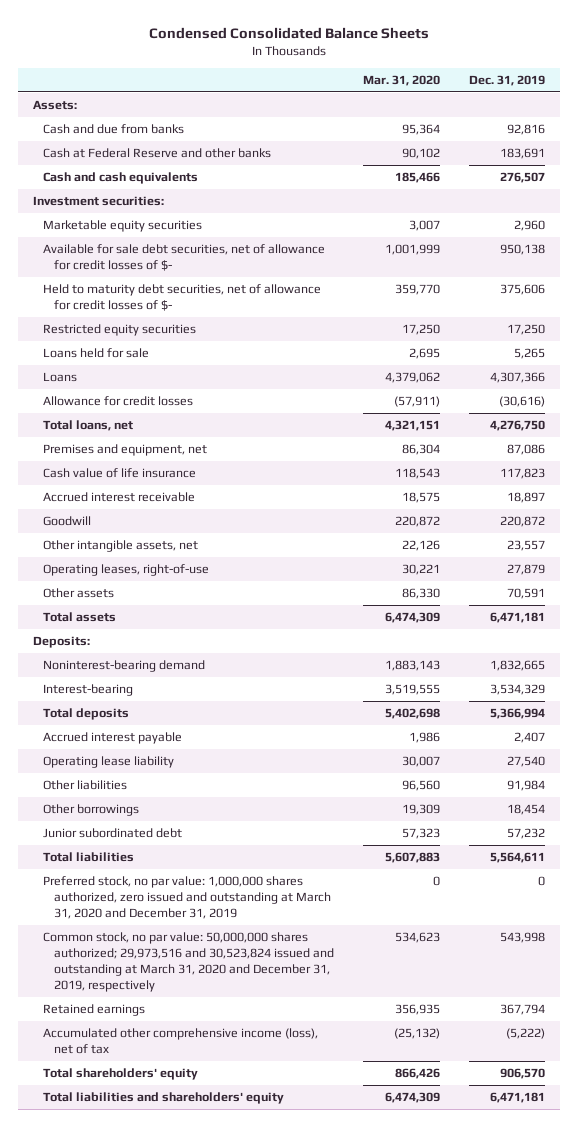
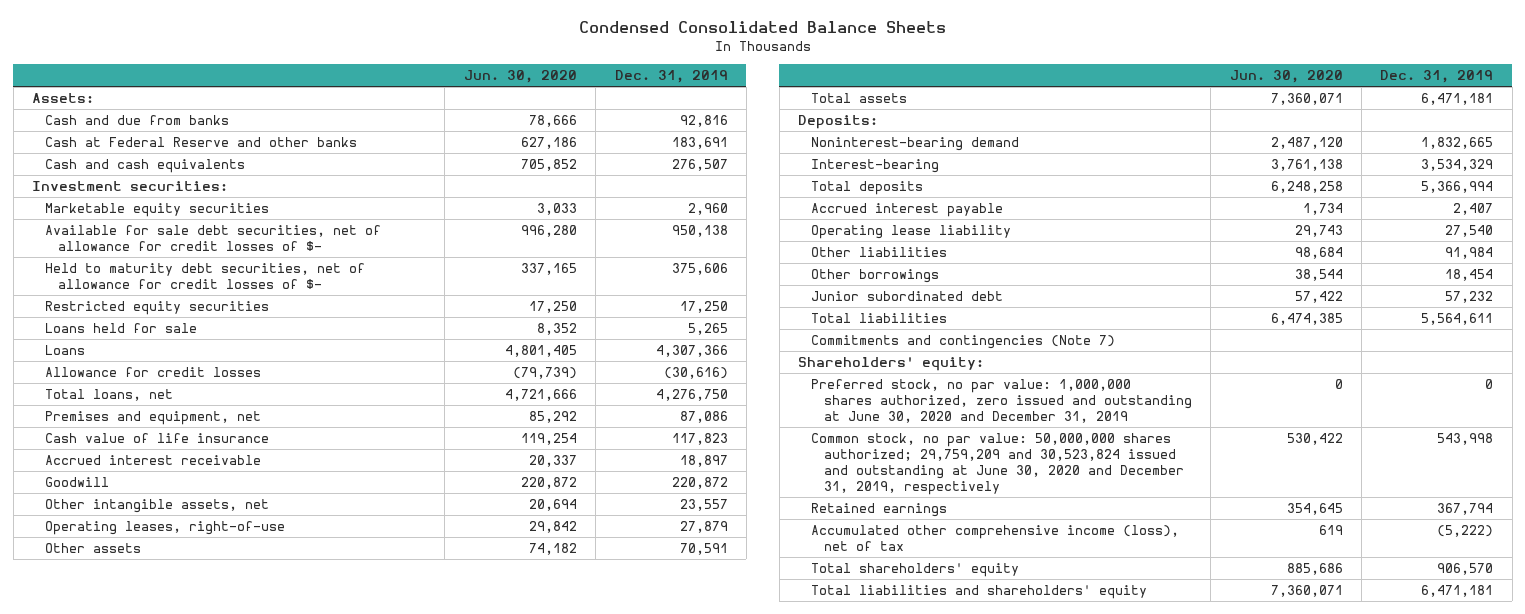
- | Mar. 31, 2020 | Dec. 31, 2019
+ | Jun. 30, 2020 | Dec. 31, 2019
- Preferred stock, no par value: 1,000,000 shares authorized, zero issued and outstanding at March 31, 2020 and December 31, 2019 | 0 | 0
- Common stock, no par value: 50,000,000 shares authorized; 29,973,516 and 30,523,824 issued and outstanding at March 31, 2020 and December 31, 2019, respectively | 534,623 | 543,998
+ Commitments and contingencies (Note 7)
+ Shareholders' equity:
+ Preferred stock, no par value: 1,000,000 shares authorized, zero issued and outstanding at June 30, 2020 and December 31, 2019 | 0 | 0
+ Common stock, no par value: 50,000,000 shares authorized; 29,759,209 and 30,523,824 issued and outstanding at June 30, 2020 and December 31, 2019, respectively | 530,422 | 543,998

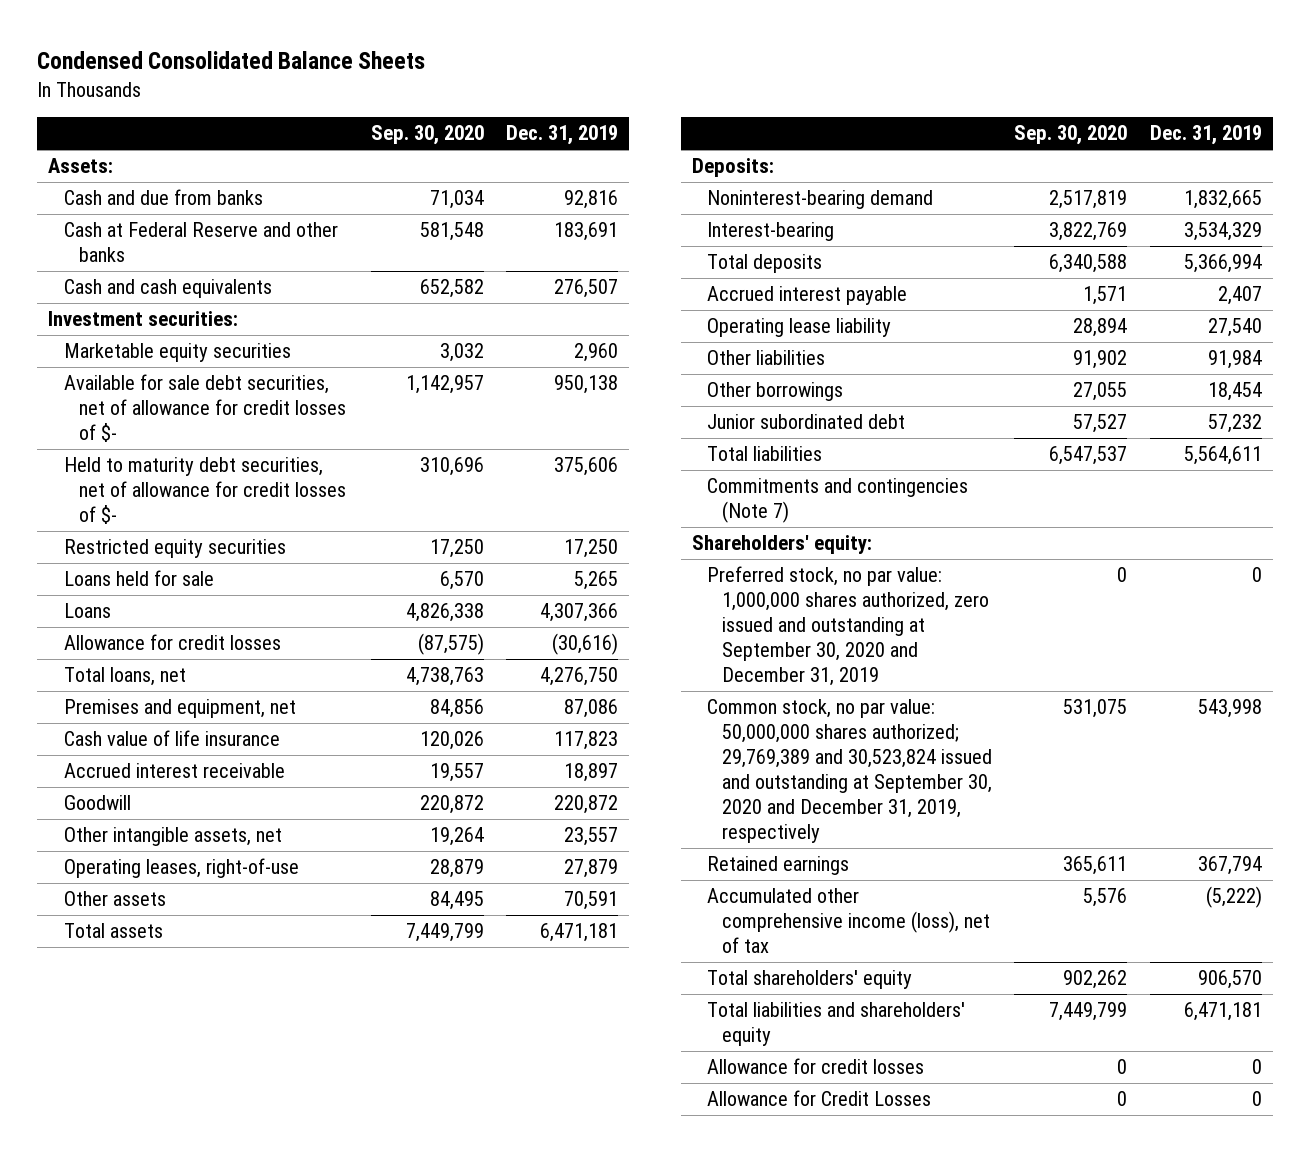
- | Jun. 30, 2020 | Dec. 31, 2019
+ | Sep. 30, 2020 | Dec. 31, 2019
- Preferred stock, no par value: 1,000,000 shares authorized, zero issued and outstanding at June 30, 2020 and December 31, 2019 | 0 | 0
- Common stock, no par value: 50,000,000 shares authorized; 29,759,209 and 30,523,824 issued and outstanding at June 30, 2020 and December 31, 2019, respectively | 530,422 | 543,998
+ Preferred stock, no par value: 1,000,000 shares authorized, zero issued and outstanding at September 30, 2020 and December 31, 2019 | 0 | 0
+ Common stock, no par value: 50,000,000 shares authorized; 29,769,389 and 30,523,824 issued and outstanding at September 30, 2020 and December 31, 2019, respectively | 531,075 | 543,998
+ Allowance for credit losses | 0 | 0
+ Allowance for Credit Losses | 0 | 0

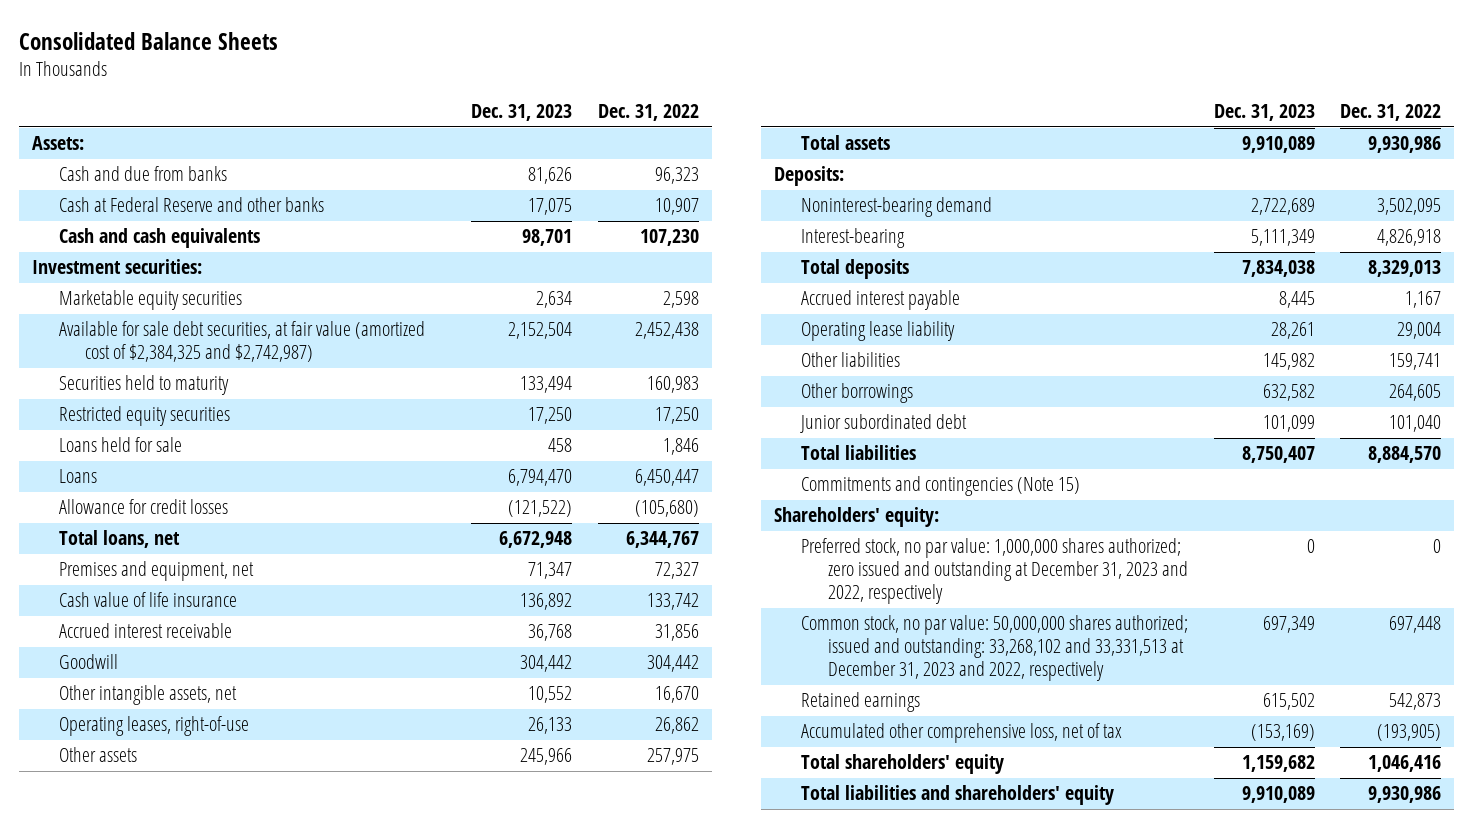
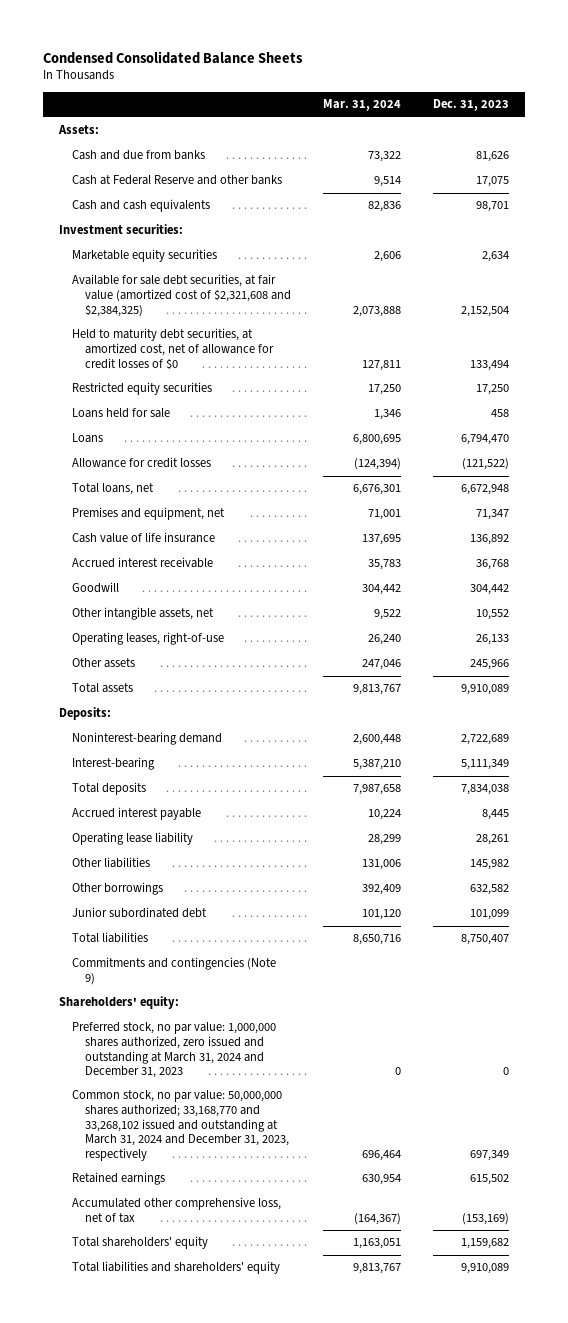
- Consolidated Balance Sheets
+ Condensed Consolidated Balance Sheets
- | Dec. 31, 2023 | Dec. 31, 2022
+ | Mar. 31, 2024 | Dec. 31, 2023
- Available for sale debt securities, at fair value (amortized cost of $2,384,325 and $2,742,987) | 2,152,504 | 2,452,438
- Securities held to maturity | 133,494 | 160,983
+ Available for sale debt securities, at fair value (amortized cost of $2,321,608 and $2,384,325) | 2,073,888 | 2,152,504
+ Held to maturity debt securities, at amortized cost, net of allowance for credit losses of $0 | 127,811 | 133,494
- Commitments and contingencies (Note 15)
+ Commitments and contingencies (Note 9)
- Preferred stock, no par value: 1,000,000 shares authorized; zero issued and outstanding at December 31, 2023 and 2022, respectively | 0 | 0
- Common stock, no par value: 50,000,000 shares authorized; issued and outstanding: 33,268,102 and 33,331,513 at December 31, 2023 and 2022, respectively | 697,349 | 697,448
+ Preferred stock, no par value: 1,000,000 shares authorized, zero issued and outstanding at March 31, 2024 and December 31, 2023 | 0 | 0
+ Common stock, no par value: 50,000,000 shares authorized; 33,168,770 and 33,268,102 issued and outstanding at March 31, 2024 and December 31, 2023, respectively | 696,464 | 697,349

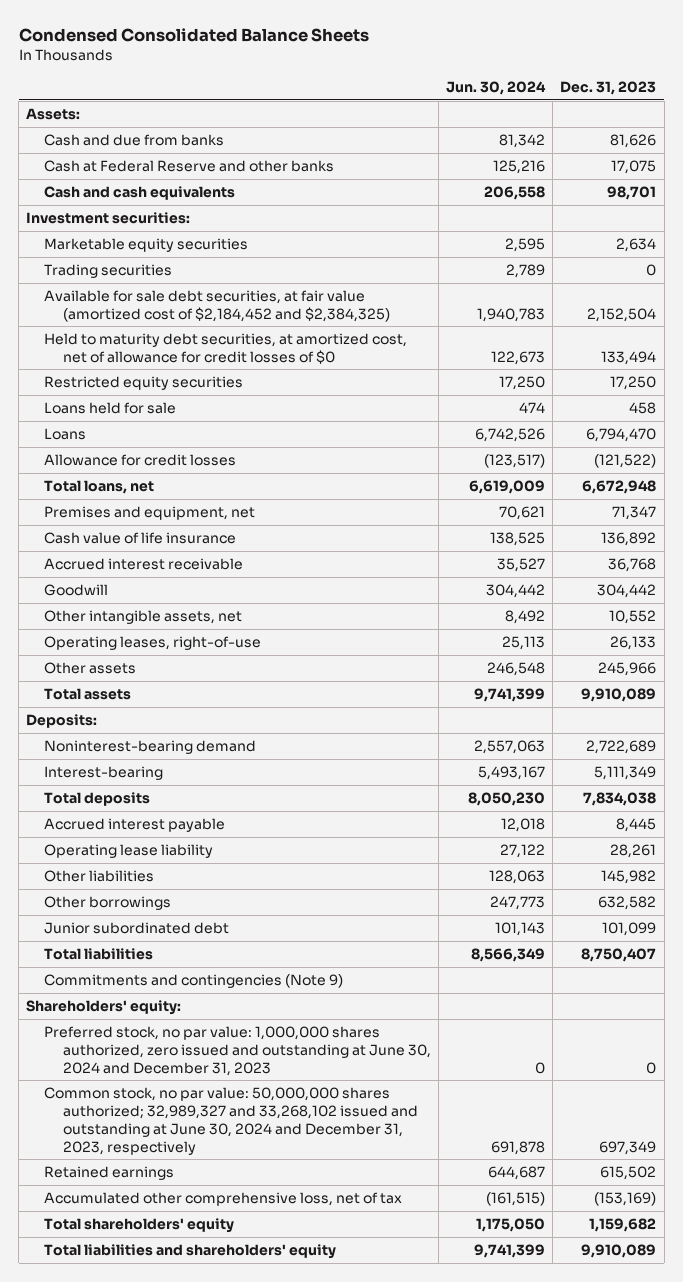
- | Mar. 31, 2024 | Dec. 31, 2023
+ | Jun. 30, 2024 | Dec. 31, 2023
- Available for sale debt securities, at fair value (amortized cost of $2,321,608 and $2,384,325) | 2,073,888 | 2,152,504
+ Trading securities | 2,789 | 0
+ Available for sale debt securities, at fair value (amortized cost of $2,184,452 and $2,384,325) | 1,940,783 | 2,152,504
- Preferred stock, no par value: 1,000,000 shares authorized, zero issued and outstanding at March 31, 2024 and December 31, 2023 | 0 | 0
- Common stock, no par value: 50,000,000 shares authorized; 33,168,770 and 33,268,102 issued and outstanding at March 31, 2024 and December 31, 2023, respectively | 696,464 | 697,349
+ Preferred stock, no par value: 1,000,000 shares authorized, zero issued and outstanding at June 30, 2024 and December 31, 2023 | 0 | 0
+ Common stock, no par value: 50,000,000 shares authorized; 32,989,327 and 33,268,102 issued and outstanding at June 30, 2024 and December 31, 2023, respectively | 691,878 | 697,349

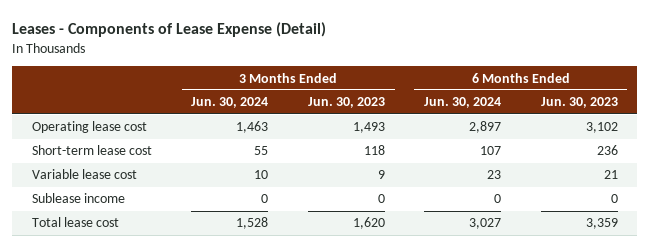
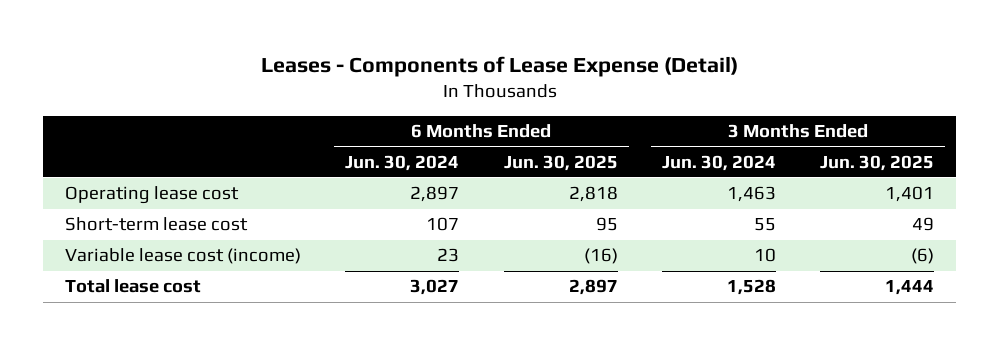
- | 3 Months Ended Jun. 30, 2024 | 3 Months Ended Jun. 30, 2023 | 6 Months Ended Jun. 30, 2024 | 6 Months Ended Jun. 30, 2023
+ | 6 Months Ended Jun. 30, 2024 | 6 Months Ended Jun. 30, 2025 | 3 Months Ended Jun. 30, 2024 | 3 Months Ended Jun. 30, 2025
- Variable lease cost | 10 | 9 | 23 | 21
- Sublease income | 0 | 0 | 0 | 0
+ Variable lease cost (income) | 23 | (16) | 10 | (6)

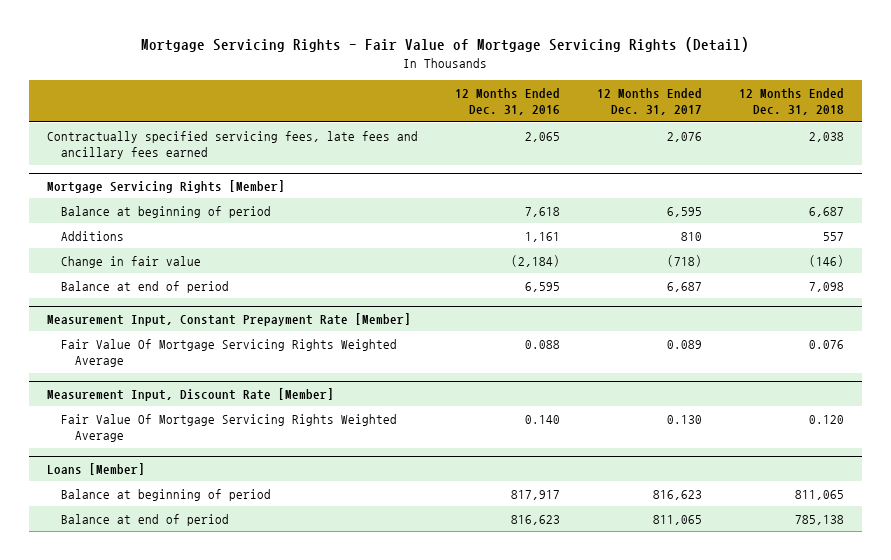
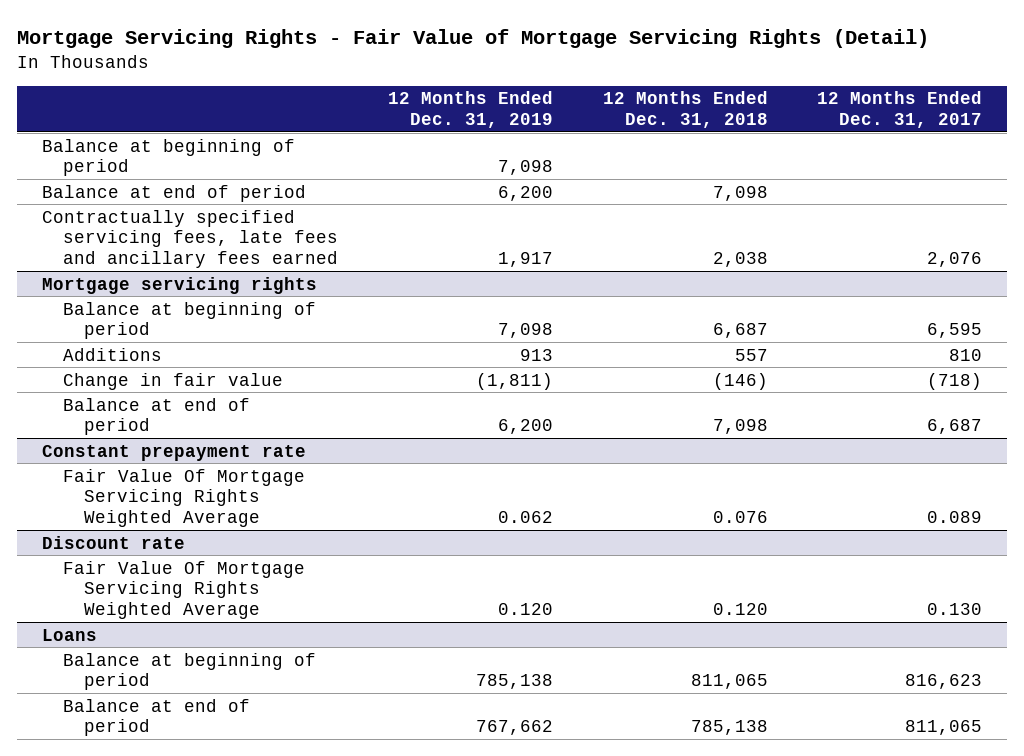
- | 12 Months Ended Dec. 31, 2016 | 12 Months Ended Dec. 31, 2017 | 12 Months Ended Dec. 31, 2018
+ | 12 Months Ended Dec. 31, 2019 | 12 Months Ended Dec. 31, 2018 | 12 Months Ended Dec. 31, 2017
+ Balance at beginning of period | 7,098 | |
+ Balance at end of period | 6,200 | 7,098 |
- Mortgage Servicing Rights [Member]
+ Mortgage servicing rights
- Measurement Input, Constant Prepayment Rate [Member]
+ Constant prepayment rate
- Measurement Input, Discount Rate [Member]
+ Discount rate
- Loans [Member]
+ Loans

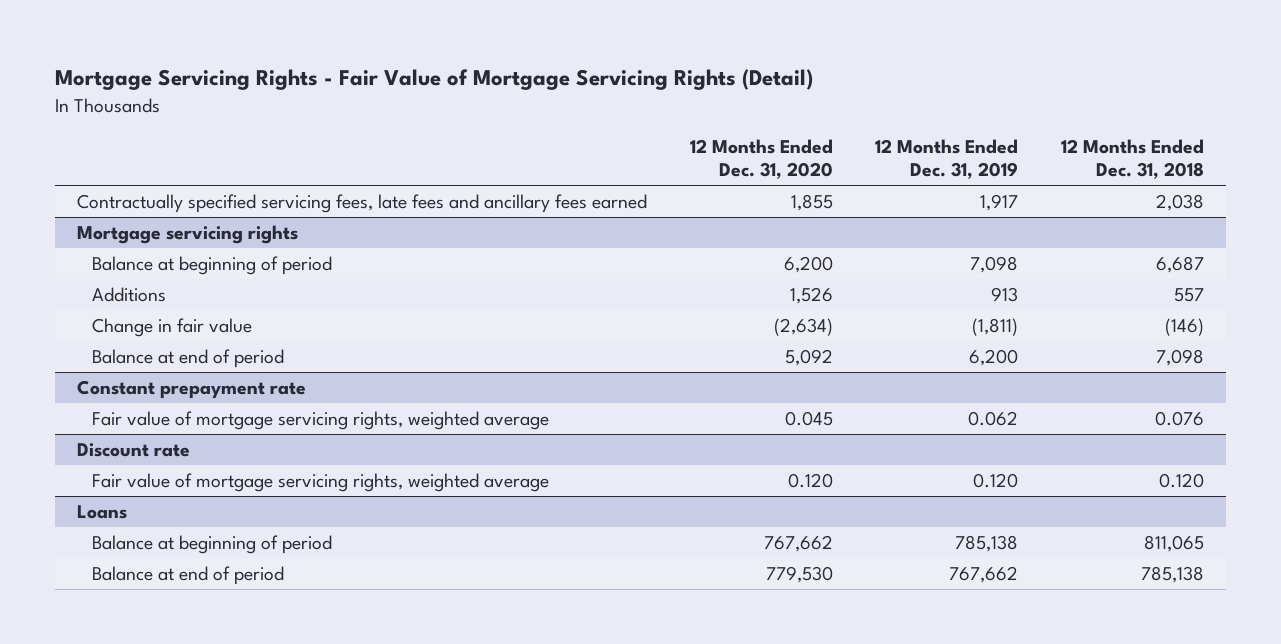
- | 12 Months Ended Dec. 31, 2019 | 12 Months Ended Dec. 31, 2018 | 12 Months Ended Dec. 31, 2017
+ | 12 Months Ended Dec. 31, 2020 | 12 Months Ended Dec. 31, 2019 | 12 Months Ended Dec. 31, 2018
- Balance at beginning of period | 7,098 | |
- Balance at end of period | 6,200 | 7,098 |
@ Constant prepayment rate
- Fair Value Of Mortgage Servicing Rights Weighted Average | 0.062 | 0.076 | 0.089
+ Fair value of mortgage servicing rights, weighted average | 0.045 | 0.062 | 0.076
@ Discount rate
- Fair Value Of Mortgage Servicing Rights Weighted Average | 0.120 | 0.120 | 0.130
+ Fair value of mortgage servicing rights, weighted average | 0.120 | 0.120 | 0.120

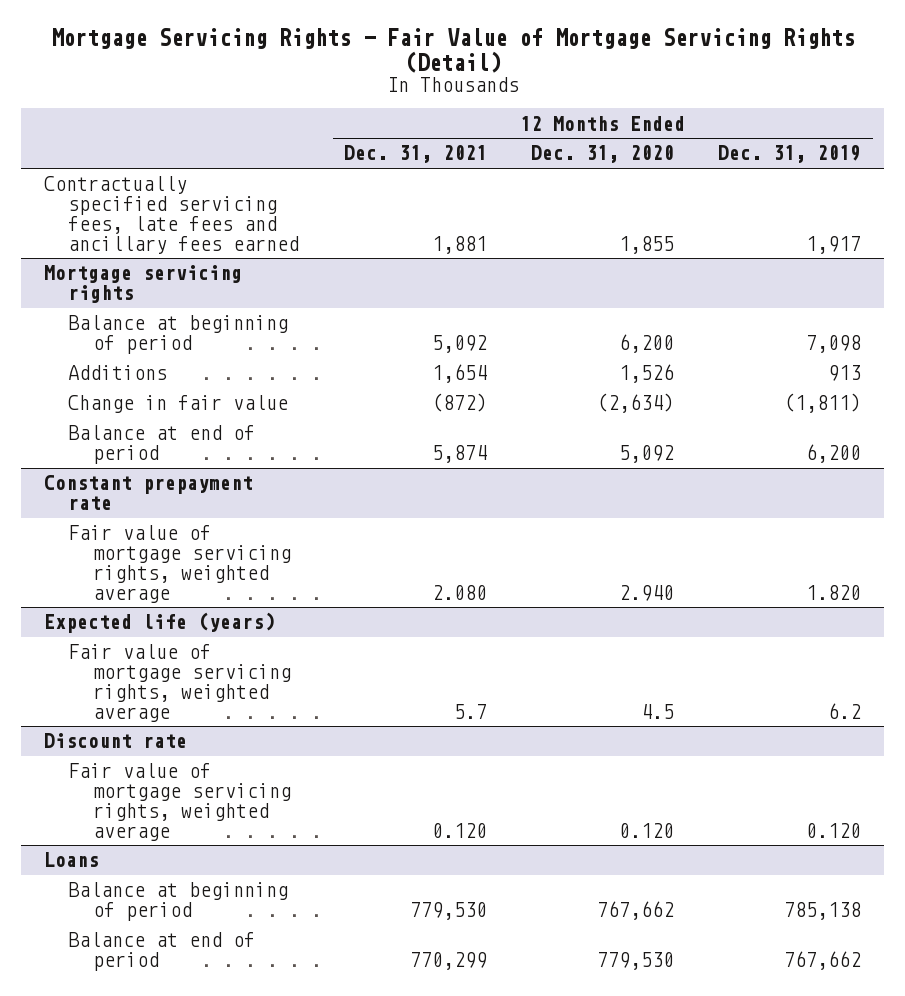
- | 12 Months Ended Dec. 31, 2020 | 12 Months Ended Dec. 31, 2019 | 12 Months Ended Dec. 31, 2018
+ | 12 Months Ended Dec. 31, 2021 | 12 Months Ended Dec. 31, 2020 | 12 Months Ended Dec. 31, 2019
@ Constant prepayment rate
- Fair value of mortgage servicing rights, weighted average | 0.045 | 0.062 | 0.076
+ Fair value of mortgage servicing rights, weighted average | 2.080 | 2.940 | 1.820
+ Expected life (years)
+ Fair value of mortgage servicing rights, weighted average | 5.7 | 4.5 | 6.2

